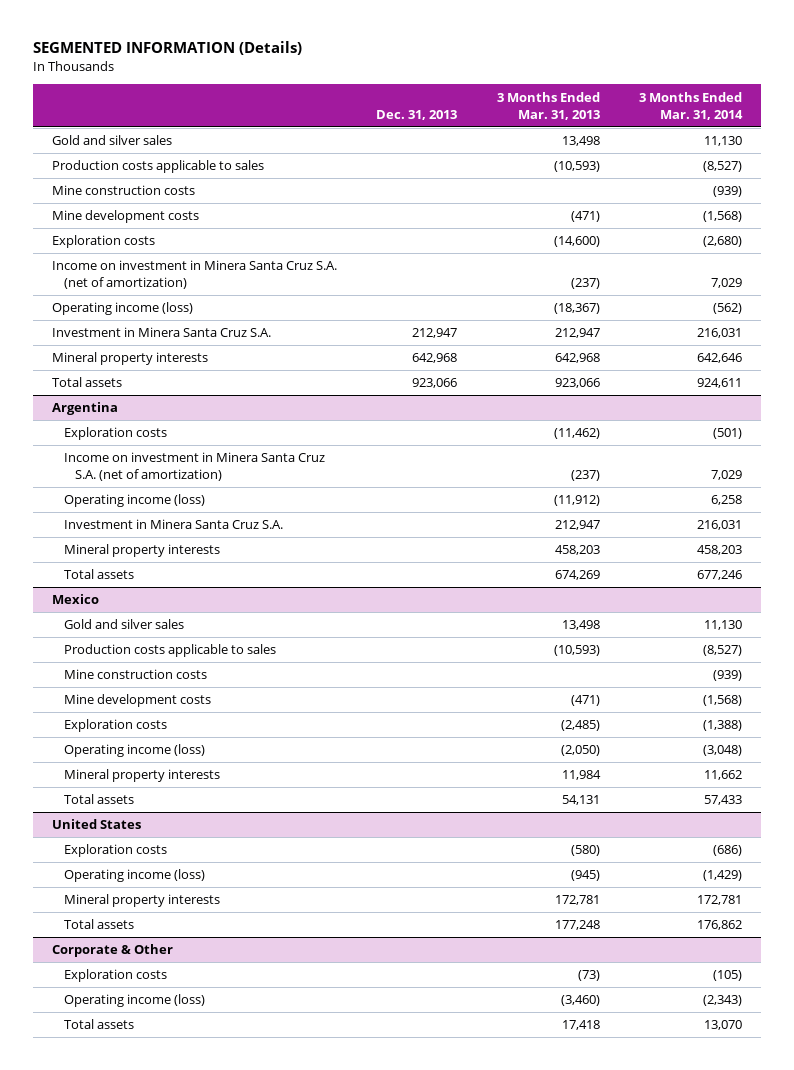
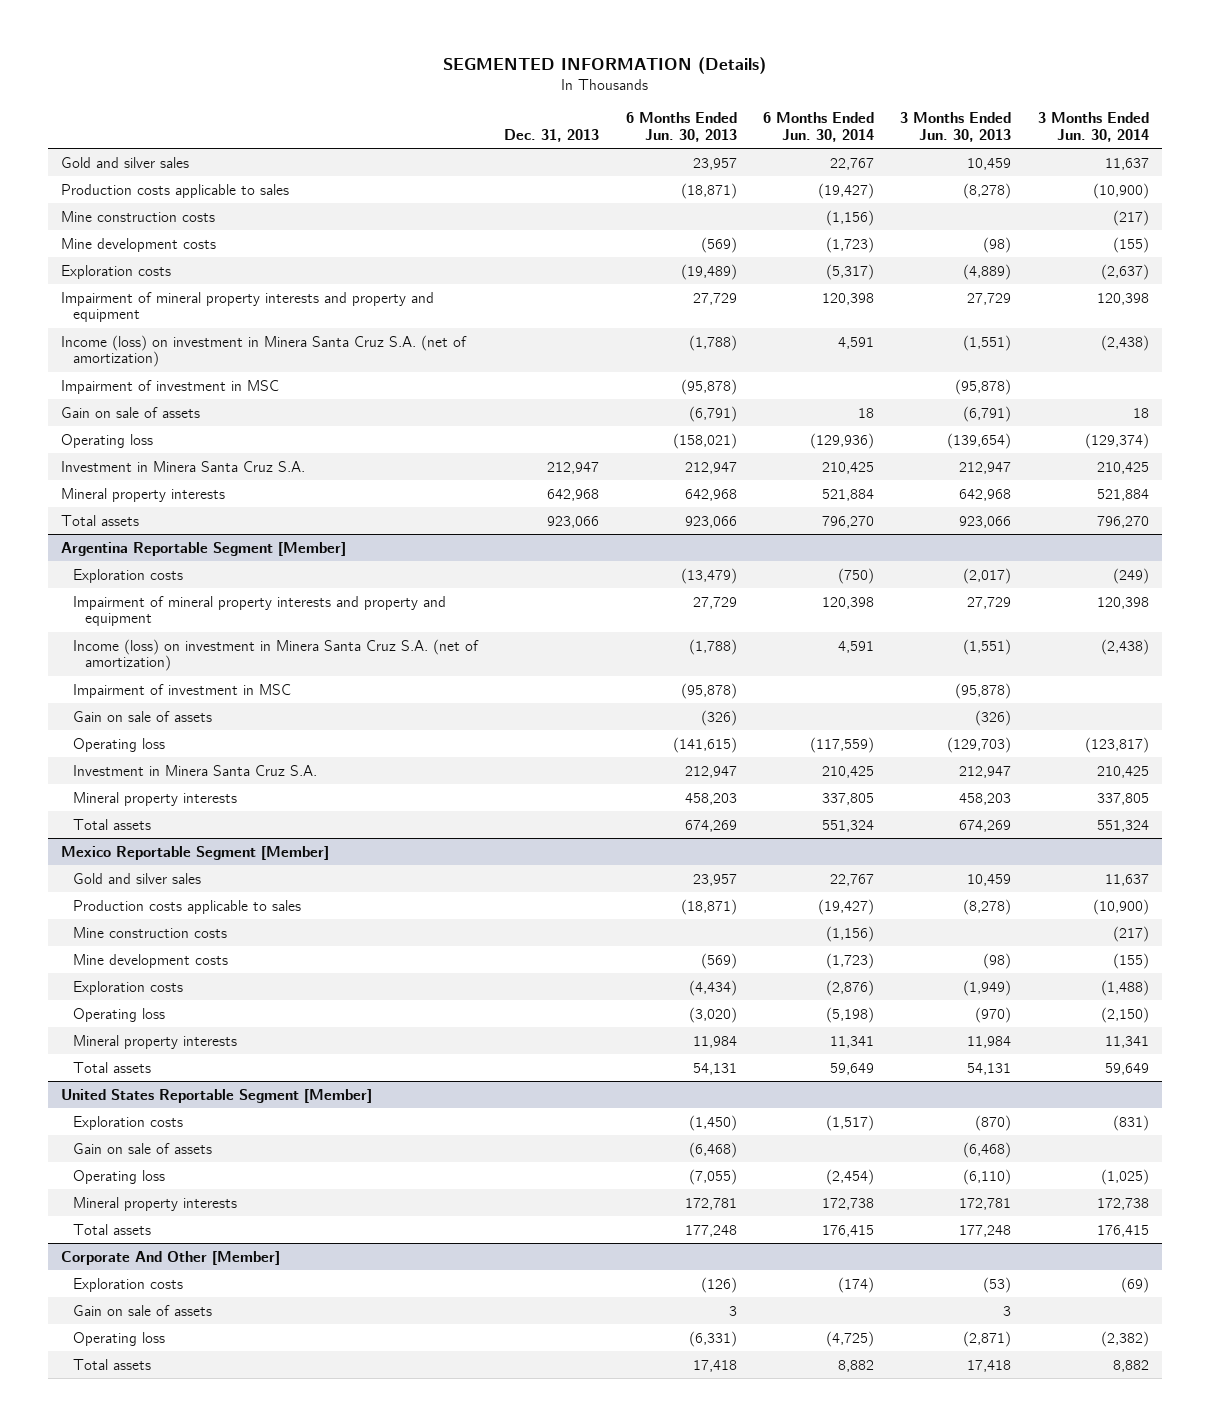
- | Dec. 31, 2013 | 3 Months Ended Mar. 31, 2013 | 3 Months Ended Mar. 31, 2014
+ | Dec. 31, 2013 | 6 Months Ended Jun. 30, 2013 | 6 Months Ended Jun. 30, 2014 | 3 Months Ended Jun. 30, 2013 | 3 Months Ended Jun. 30, 2014
- Income on investment in Minera Santa Cruz S.A. (net of amortization) | | (237) | 7,029
- Operating income (loss) | | (18,367) | (562)
+ Impairment of mineral property interests and property and equipment | | 27,729 | 120,398 | 27,729 | 120,398
+ Income (loss) on investment in Minera Santa Cruz S.A. (net of amortization) | | (1,788) | 4,591 | (1,551) | (2,438)
+ Impairment of investment in MSC | | (95,878) | | (95,878) |
+ Gain on sale of assets | | (6,791) | 18 | (6,791) | 18
+ Operating loss | | (158,021) | (129,936) | (139,654) | (129,374)
- Argentina
+ Argentina Reportable Segment [Member]
- Income on investment in Minera Santa Cruz S.A. (net of amortization) | | (237) | 7,029
- Operating income (loss) | | (11,912) | 6,258
+ Impairment of mineral property interests and property and equipment | | 27,729 | 120,398 | 27,729 | 120,398
+ Income (loss) on investment in Minera Santa Cruz S.A. (net of amortization) | | (1,788) | 4,591 | (1,551) | (2,438)
+ Impairment of investment in MSC | | (95,878) | | (95,878) |
+ Gain on sale of assets | | (326) | | (326) |
+ Operating loss | | (141,615) | (117,559) | (129,703) | (123,817)
- Mexico
+ Mexico Reportable Segment [Member]
- Operating income (loss) | | (2,050) | (3,048)
+ Operating loss | | (3,020) | (5,198) | (970) | (2,150)
- United States
+ United States Reportable Segment [Member]
- Operating income (loss) | | (945) | (1,429)
+ Gain on sale of assets | | (6,468) | | (6,468) |
+ Operating loss | | (7,055) | (2,454) | (6,110) | (1,025)
- Corporate & Other
+ Corporate And Other [Member]
- Operating income (loss) | | (3,460) | (2,343)
+ Gain on sale of assets | | 3 | | 3 |
+ Operating loss | | (6,331) | (4,725) | (2,871) | (2,382)

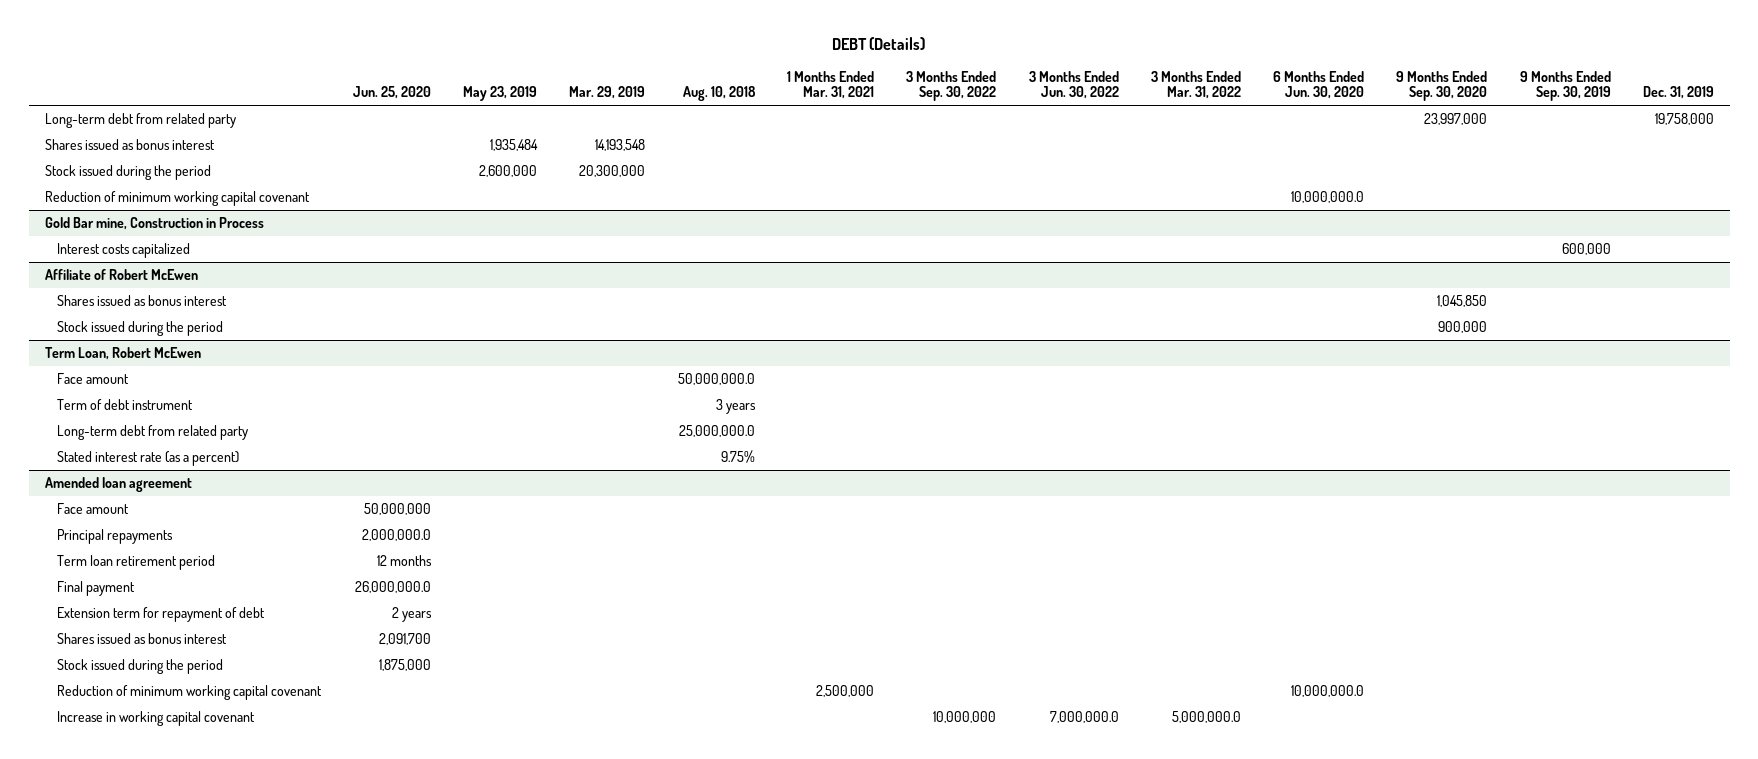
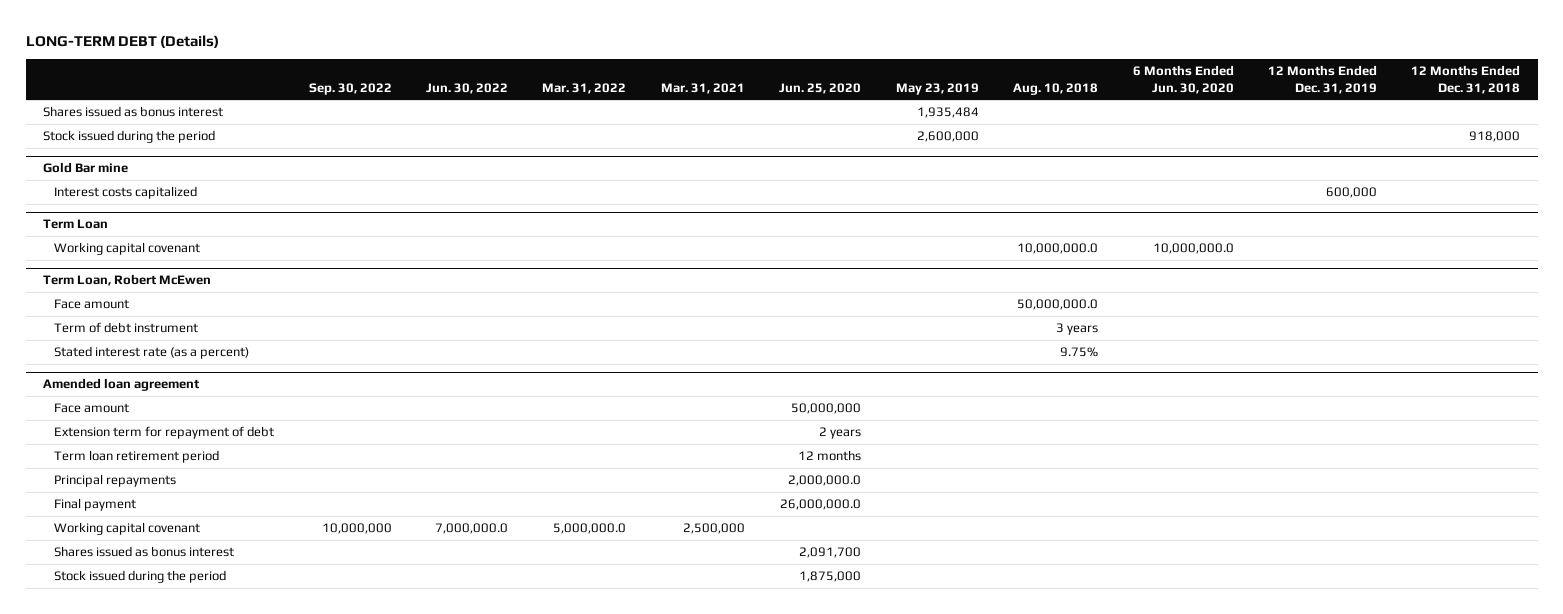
- DEBT (Details)
+ LONG-TERM DEBT (Details)
- | Jun. 25, 2020 | May 23, 2019 | Mar. 29, 2019 | Aug. 10, 2018 | 1 Months Ended Mar. 31, 2021 | 3 Months Ended Sep. 30, 2022 | 3 Months Ended Jun. 30, 2022 | 3 Months Ended Mar. 31, 2022 | 6 Months Ended Jun. 30, 2020 | 9 Months Ended Sep. 30, 2020 | 9 Months Ended Sep. 30, 2019 | Dec. 31, 2019
+ | Sep. 30, 2022 | Jun. 30, 2022 | Mar. 31, 2022 | Mar. 31, 2021 | Jun. 25, 2020 | May 23, 2019 | Aug. 10, 2018 | 6 Months Ended Jun. 30, 2020 | 12 Months Ended Dec. 31, 2019 | 12 Months Ended Dec. 31, 2018
- Long-term debt from related party | | | | | | | | | | 23,997,000 | | 19,758,000
- Reduction of minimum working capital covenant | | | | | | | | | 10,000,000.0 | | |
- Gold Bar mine, Construction in Process
+ Gold Bar mine
- Affiliate of Robert McEwen
- Shares issued as bonus interest | | | | | | | | | | 1,045,850 | |
- Stock issued during the period | | | | | | | | | | 900,000 | |
+ Term Loan
+ Working capital covenant | | | | | | | 10,000,000.0 | 10,000,000.0 | |
@ Term Loan, Robert McEwen
- Long-term debt from related party | | | | 25,000,000.0 | | | | | | | |
@ Amended loan agreement
moved up: Extension term for repayment of debt | | | | | 2 years | | | | |
moved down: Principal repayments | | | | | 2,000,000.0 | | | | |
+ Working capital covenant | 10,000,000 | 7,000,000.0 | 5,000,000.0 | 2,500,000 | | | | | |
- Reduction of minimum working capital covenant | | | | | 2,500,000 | | | | 10,000,000.0 | | |
- Increase in working capital covenant | | | | | | 10,000,000 | 7,000,000.0 | 5,000,000.0 | | | |

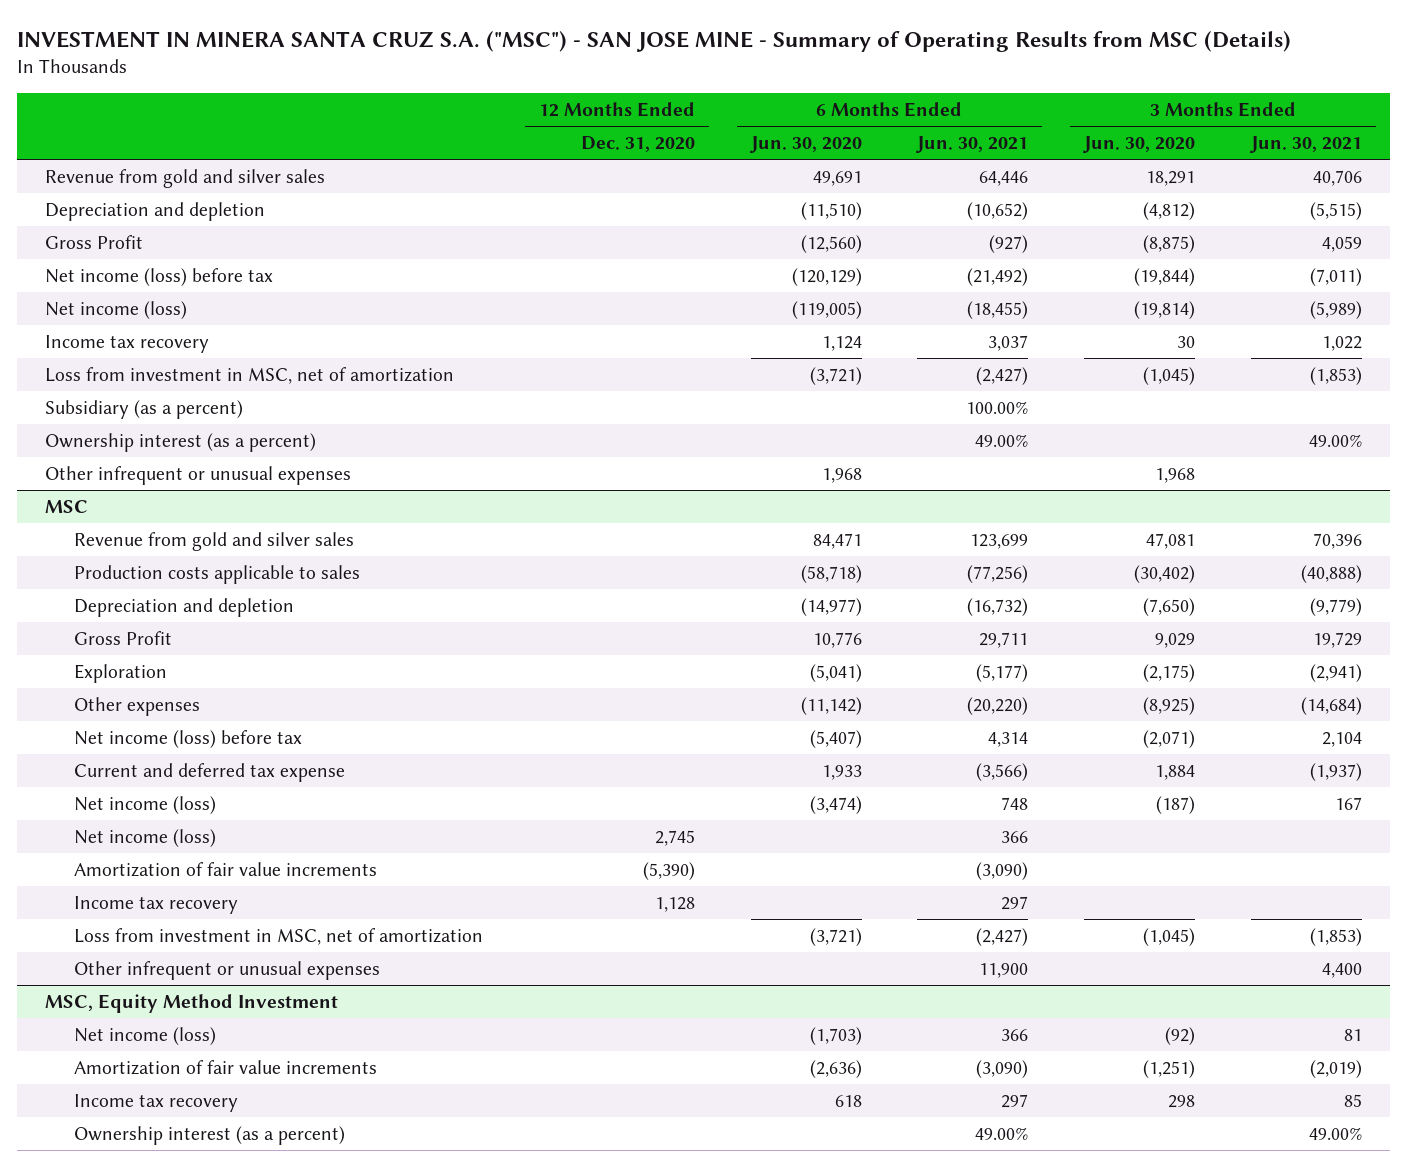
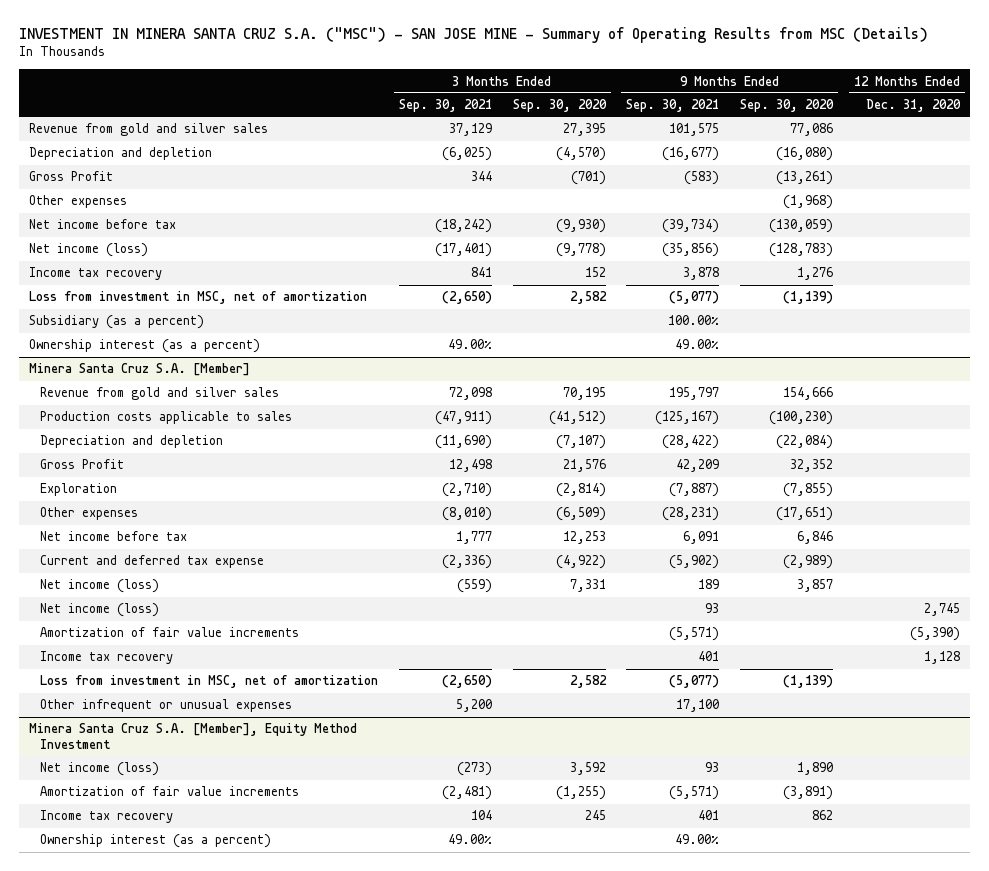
- | 12 Months Ended Dec. 31, 2020 | 6 Months Ended Jun. 30, 2020 | 6 Months Ended Jun. 30, 2021 | 3 Months Ended Jun. 30, 2020 | 3 Months Ended Jun. 30, 2021
+ | 3 Months Ended Sep. 30, 2021 | 3 Months Ended Sep. 30, 2020 | 9 Months Ended Sep. 30, 2021 | 9 Months Ended Sep. 30, 2020 | 12 Months Ended Dec. 31, 2020
- Net income (loss) before tax | | (120,129) | (21,492) | (19,844) | (7,011)
+ Other expenses | | | | (1,968) |
+ Net income before tax | (18,242) | (9,930) | (39,734) | (130,059) |
- Other infrequent or unusual expenses | | 1,968 | | 1,968 |
- MSC
+ Minera Santa Cruz S.A. [Member]
- Net income (loss) before tax | | (5,407) | 4,314 | (2,071) | 2,104
+ Net income before tax | 1,777 | 12,253 | 6,091 | 6,846 |
- MSC, Equity Method Investment
- Net income (loss) | | (1,703) | 366 | (92) | 81
- Amortization of fair value increments | | (2,636) | (3,090) | (1,251) | (2,019)
- Income tax recovery | | 618 | 297 | 298 | 85
- Ownership interest (as a percent) | | | 49.00% | | 49.00%
+ Minera Santa Cruz S.A. [Member], Equity Method Investment
+ Net income (loss) | (273) | 3,592 | 93 | 1,890 |
+ Amortization of fair value increments | (2,481) | (1,255) | (5,571) | (3,891) |
+ Income tax recovery | 104 | 245 | 401 | 862 |
+ Ownership interest (as a percent) | 49.00% | | 49.00% | |

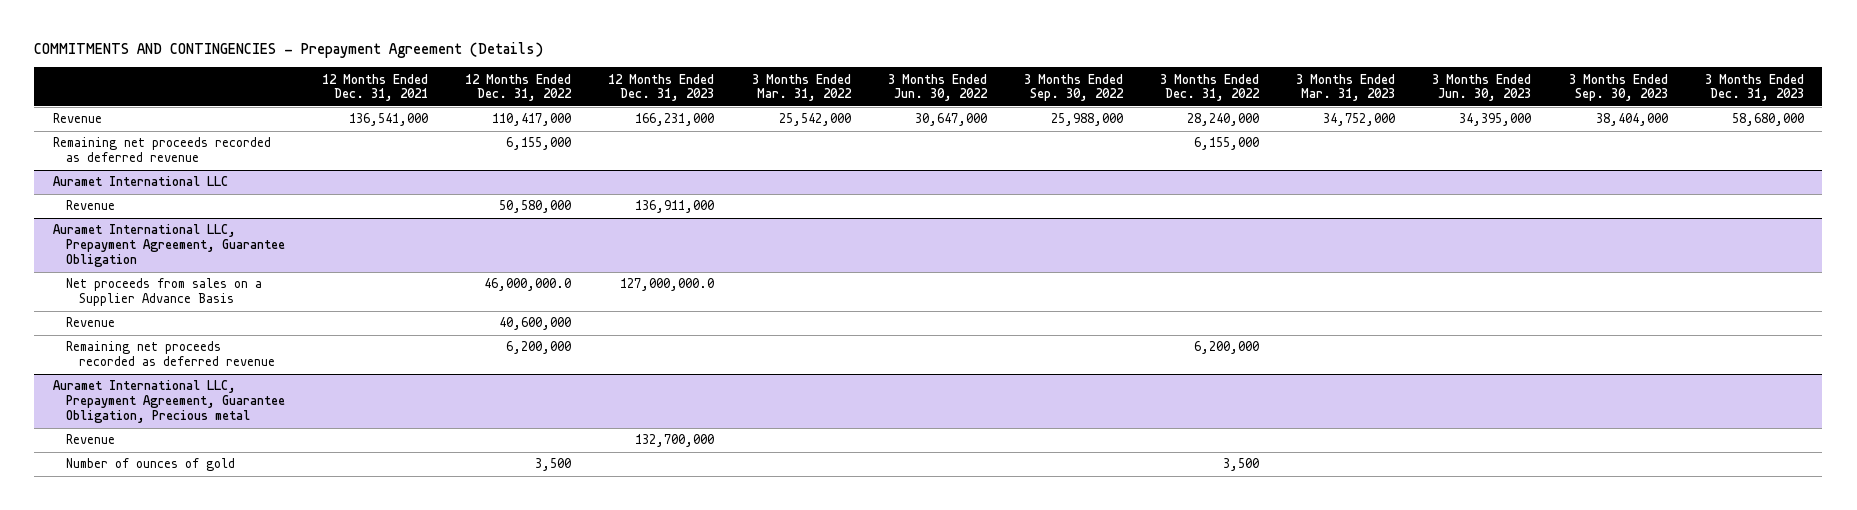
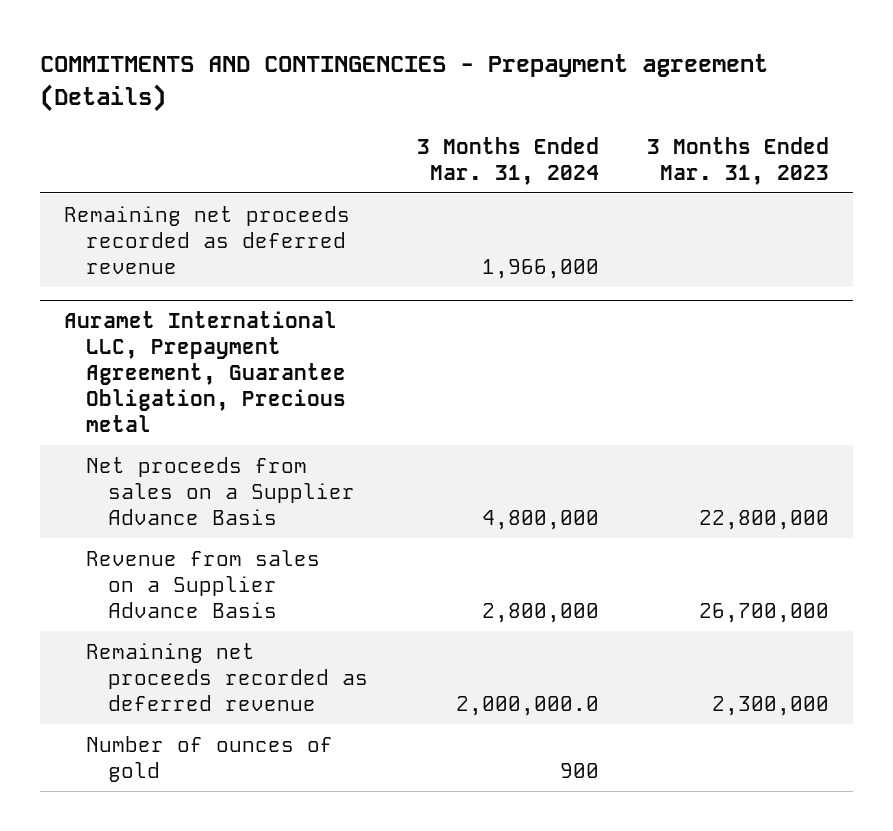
- COMMITMENTS AND CONTINGENCIES - Prepayment Agreement (Details)
+ COMMITMENTS AND CONTINGENCIES - Prepayment agreement (Details)
- | 12 Months Ended Dec. 31, 2021 | 12 Months Ended Dec. 31, 2022 | 12 Months Ended Dec. 31, 2023 | 3 Months Ended Mar. 31, 2022 | 3 Months Ended Jun. 30, 2022 | 3 Months Ended Sep. 30, 2022 | 3 Months Ended Dec. 31, 2022 | 3 Months Ended Mar. 31, 2023 | 3 Months Ended Jun. 30, 2023 | 3 Months Ended Sep. 30, 2023 | 3 Months Ended Dec. 31, 2023
+ | 3 Months Ended Mar. 31, 2024 | 3 Months Ended Mar. 31, 2023
- Revenue | 136,541,000 | 110,417,000 | 166,231,000 | 25,542,000 | 30,647,000 | 25,988,000 | 28,240,000 | 34,752,000 | 34,395,000 | 38,404,000 | 58,680,000
- Auramet International LLC
- Revenue | | 50,580,000 | 136,911,000 | | | | | | | |
- Auramet International LLC, Prepayment Agreement, Guarantee Obligation
- Net proceeds from sales on a Supplier Advance Basis | | 46,000,000.0 | 127,000,000.0 | | | | | | | |
- Revenue | | 40,600,000 | | | | | | | | |
- Remaining net proceeds recorded as deferred revenue | | 6,200,000 | | | | | 6,200,000 | | | |
@ Auramet International LLC, Prepayment Agreement, Guarantee Obligation, Precious metal
- Revenue | | | 132,700,000 | | | | | | | |
+ Net proceeds from sales on a Supplier Advance Basis | 4,800,000 | 22,800,000
+ Revenue from sales on a Supplier Advance Basis | 2,800,000 | 26,700,000
+ Remaining net proceeds recorded as deferred revenue | 2,000,000.0 | 2,300,000

